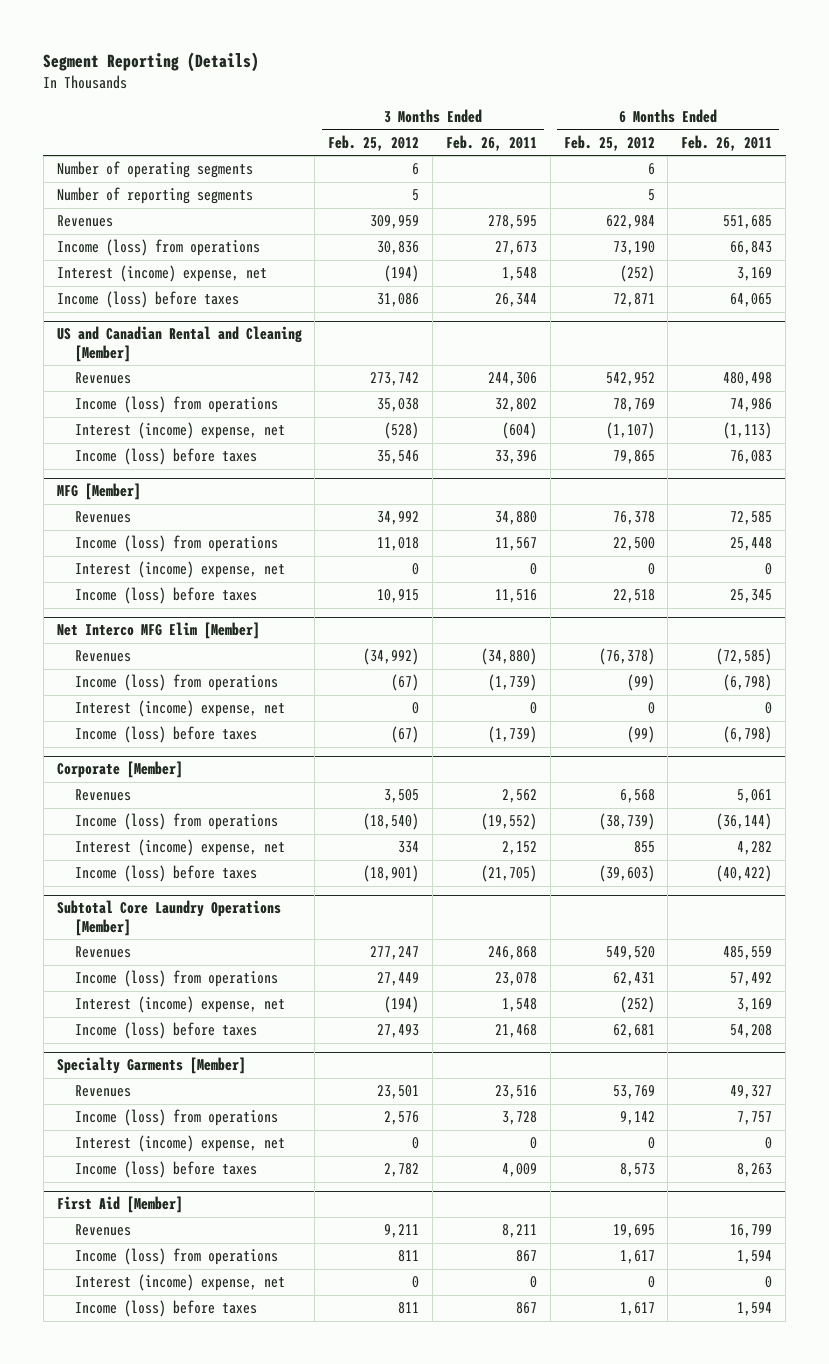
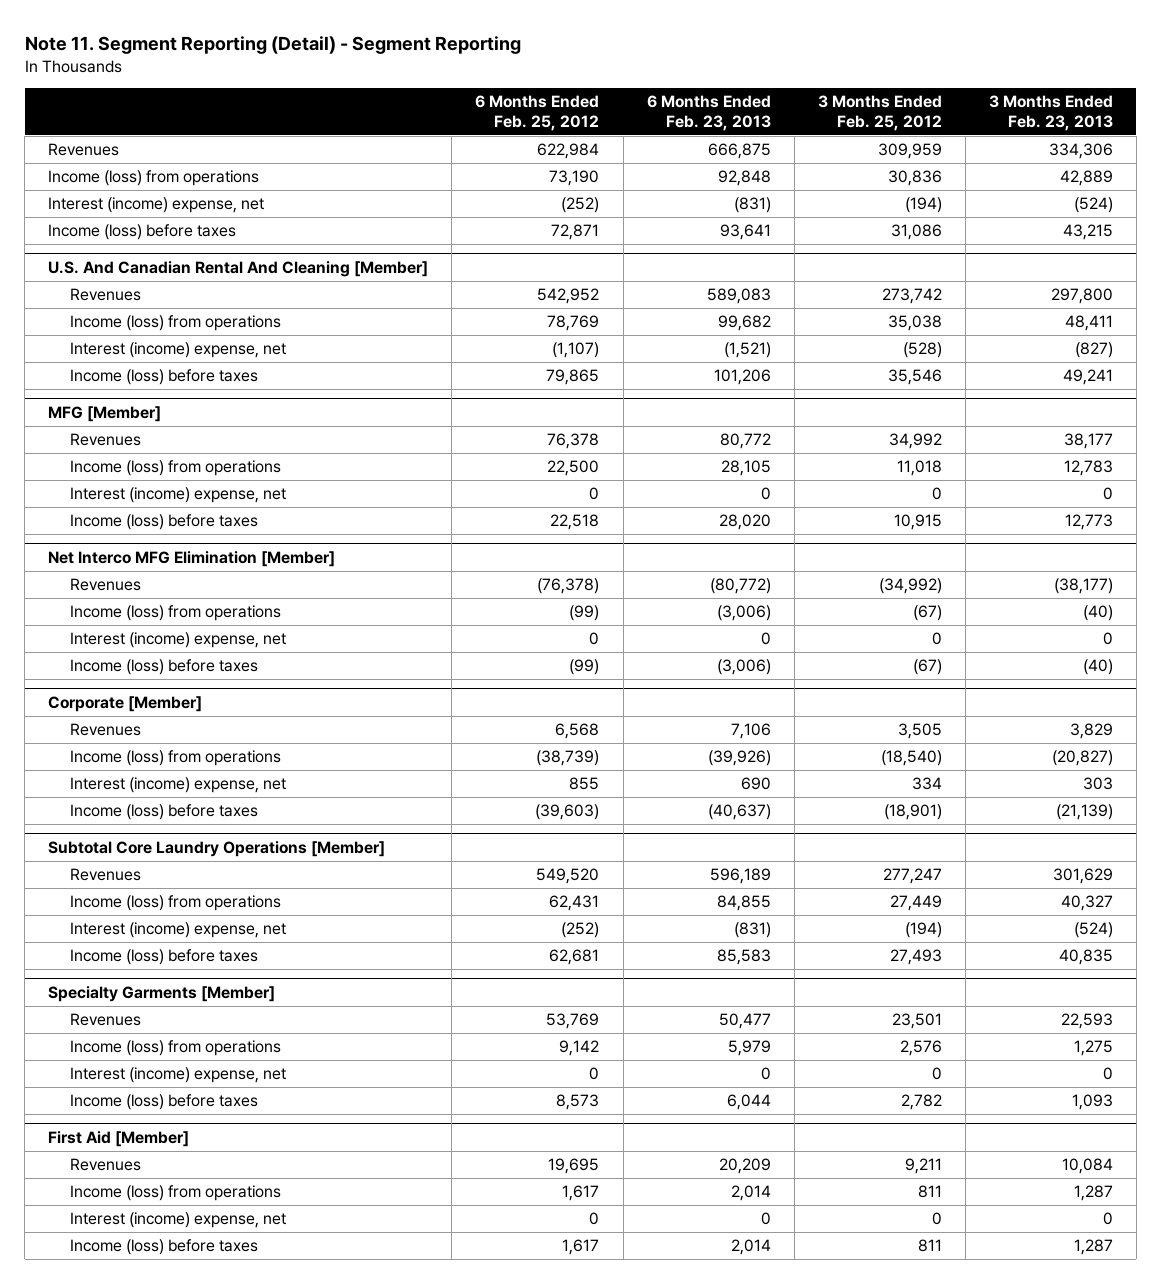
- Segment Reporting (Details)
+ Note 11. Segment Reporting (Detail) - Segment Reporting
- | 3 Months Ended Feb. 25, 2012 | 3 Months Ended Feb. 26, 2011 | 6 Months Ended Feb. 25, 2012 | 6 Months Ended Feb. 26, 2011
+ | 6 Months Ended Feb. 25, 2012 | 6 Months Ended Feb. 23, 2013 | 3 Months Ended Feb. 25, 2012 | 3 Months Ended Feb. 23, 2013
- Number of operating segments | 6 | | 6 |
- Number of reporting segments | 5 | | 5 |
- US and Canadian Rental and Cleaning [Member]
+ U.S. And Canadian Rental And Cleaning [Member]
- Net Interco MFG Elim [Member]
+ Net Interco MFG Elimination [Member]

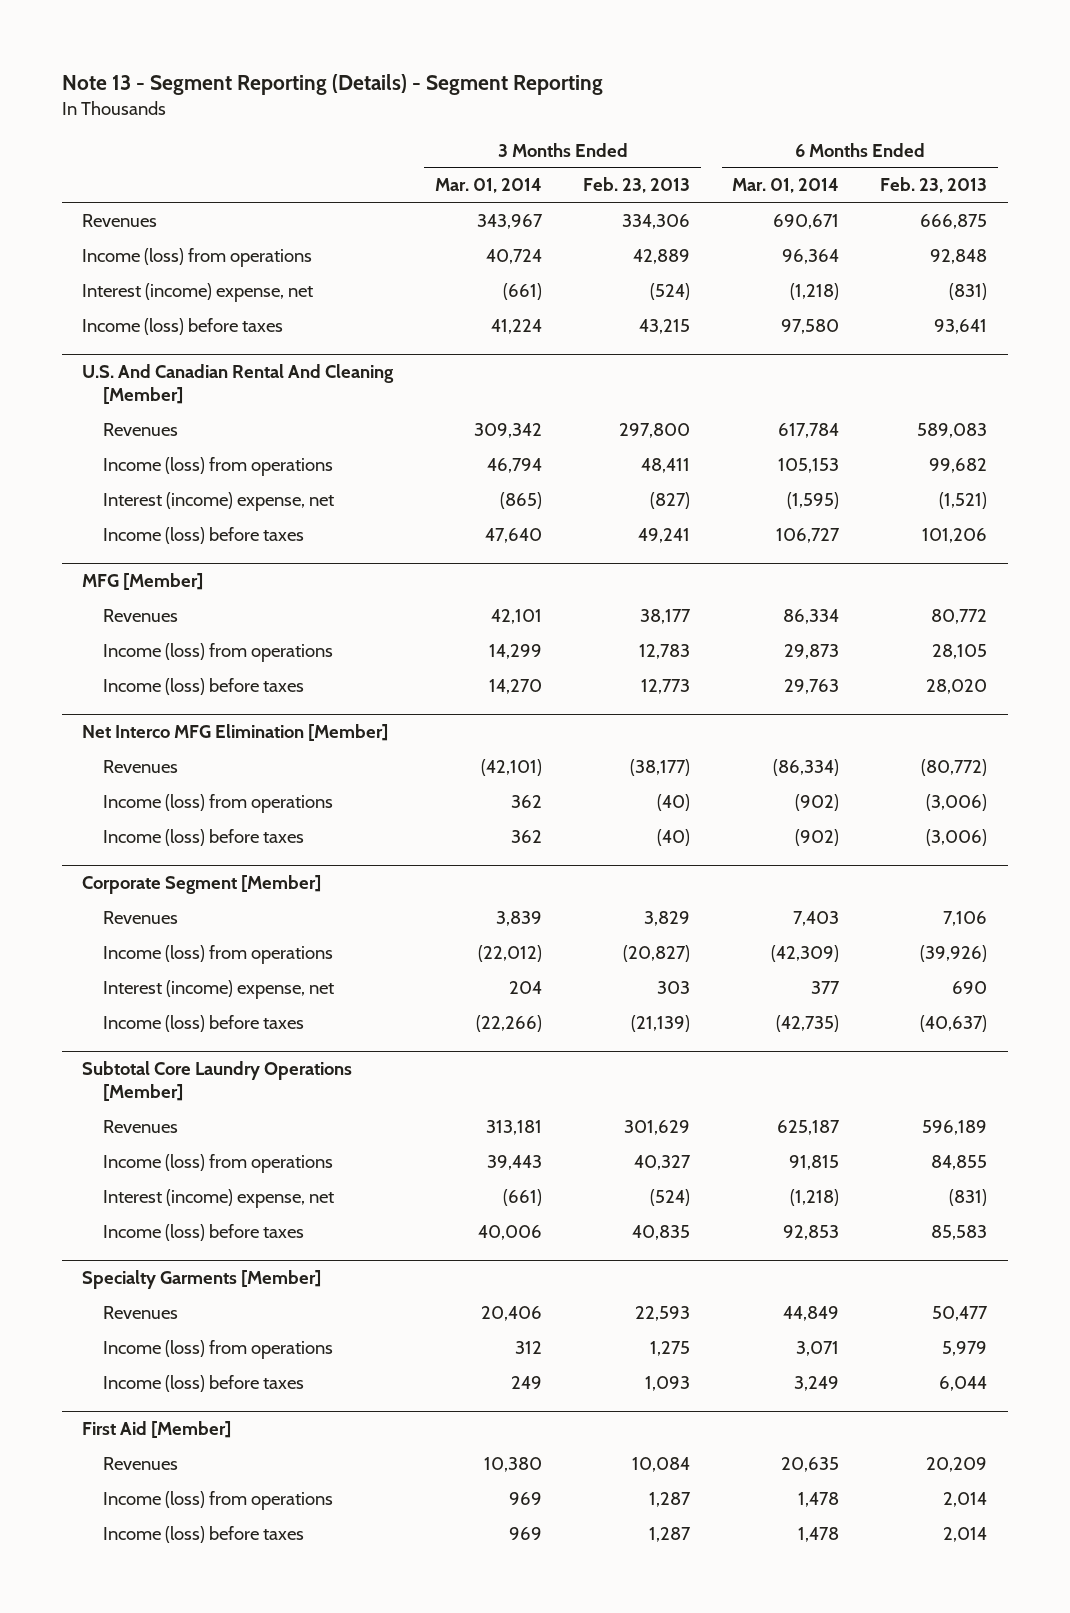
- Note 11. Segment Reporting (Detail) - Segment Reporting
+ Note 13 - Segment Reporting (Details) - Segment Reporting
- | 6 Months Ended Feb. 25, 2012 | 6 Months Ended Feb. 23, 2013 | 3 Months Ended Feb. 25, 2012 | 3 Months Ended Feb. 23, 2013
+ | 3 Months Ended Mar. 01, 2014 | 3 Months Ended Feb. 23, 2013 | 6 Months Ended Mar. 01, 2014 | 6 Months Ended Feb. 23, 2013
@ MFG [Member]
- Interest (income) expense, net | 0 | 0 | 0 | 0
@ Net Interco MFG Elimination [Member]
- Interest (income) expense, net | 0 | 0 | 0 | 0
- Corporate [Member]
+ Corporate Segment [Member]
@ Specialty Garments [Member]
- Interest (income) expense, net | 0 | 0 | 0 | 0
@ First Aid [Member]
- Interest (income) expense, net | 0 | 0 | 0 | 0

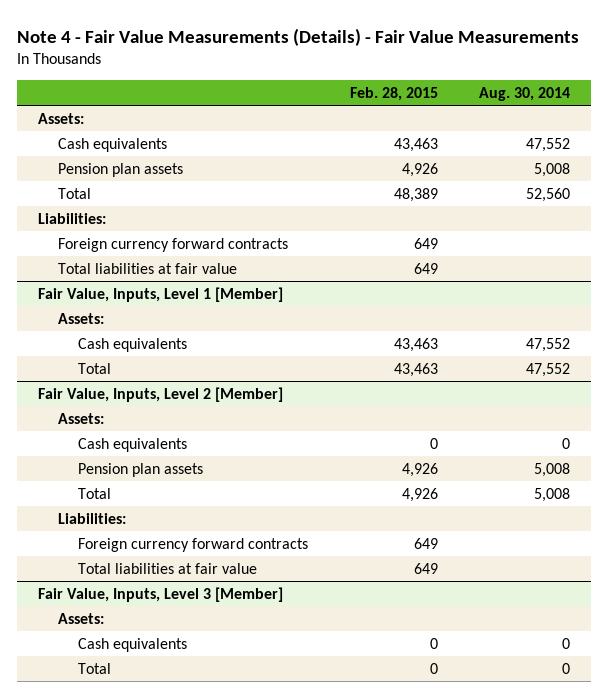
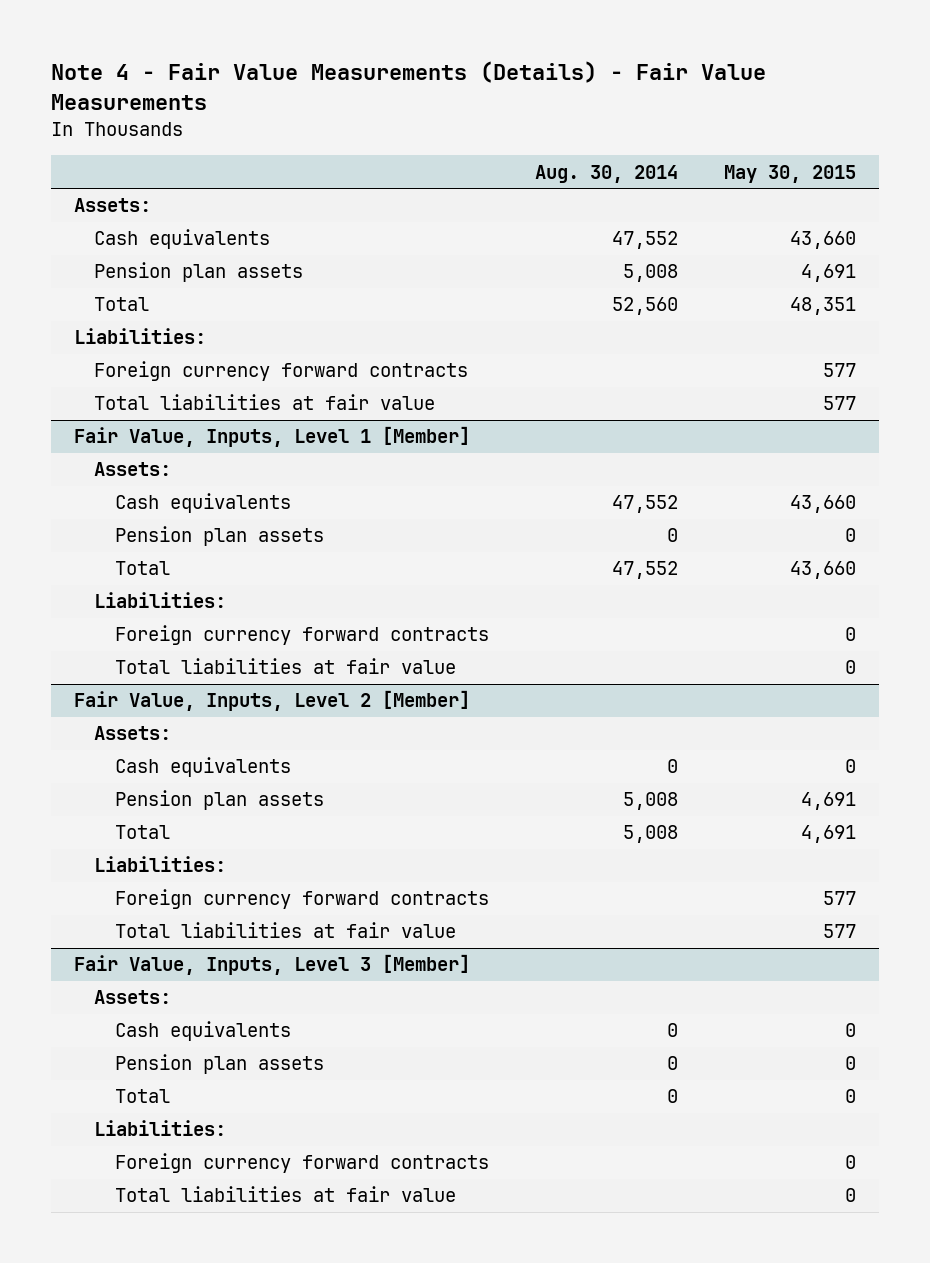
- | Feb. 28, 2015 | Aug. 30, 2014
+ | Aug. 30, 2014 | May 30, 2015
@ Fair Value, Inputs, Level 1 [Member]
+ Pension plan assets | 0 | 0
+ Liabilities:
+ Foreign currency forward contracts | | 0
+ Total liabilities at fair value | | 0
@ Fair Value, Inputs, Level 3 [Member]
+ Pension plan assets | 0 | 0
+ Liabilities:
+ Foreign currency forward contracts | | 0
+ Total liabilities at fair value | | 0

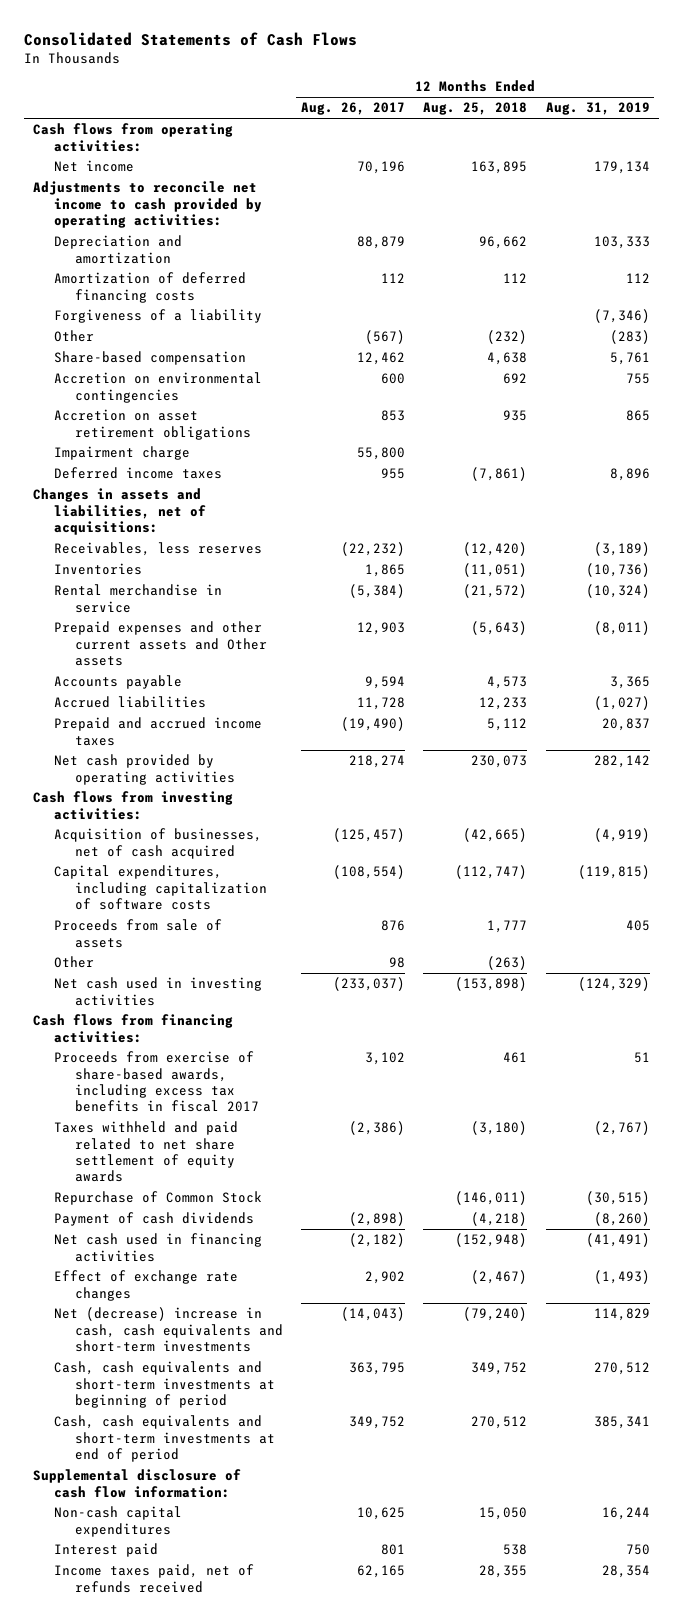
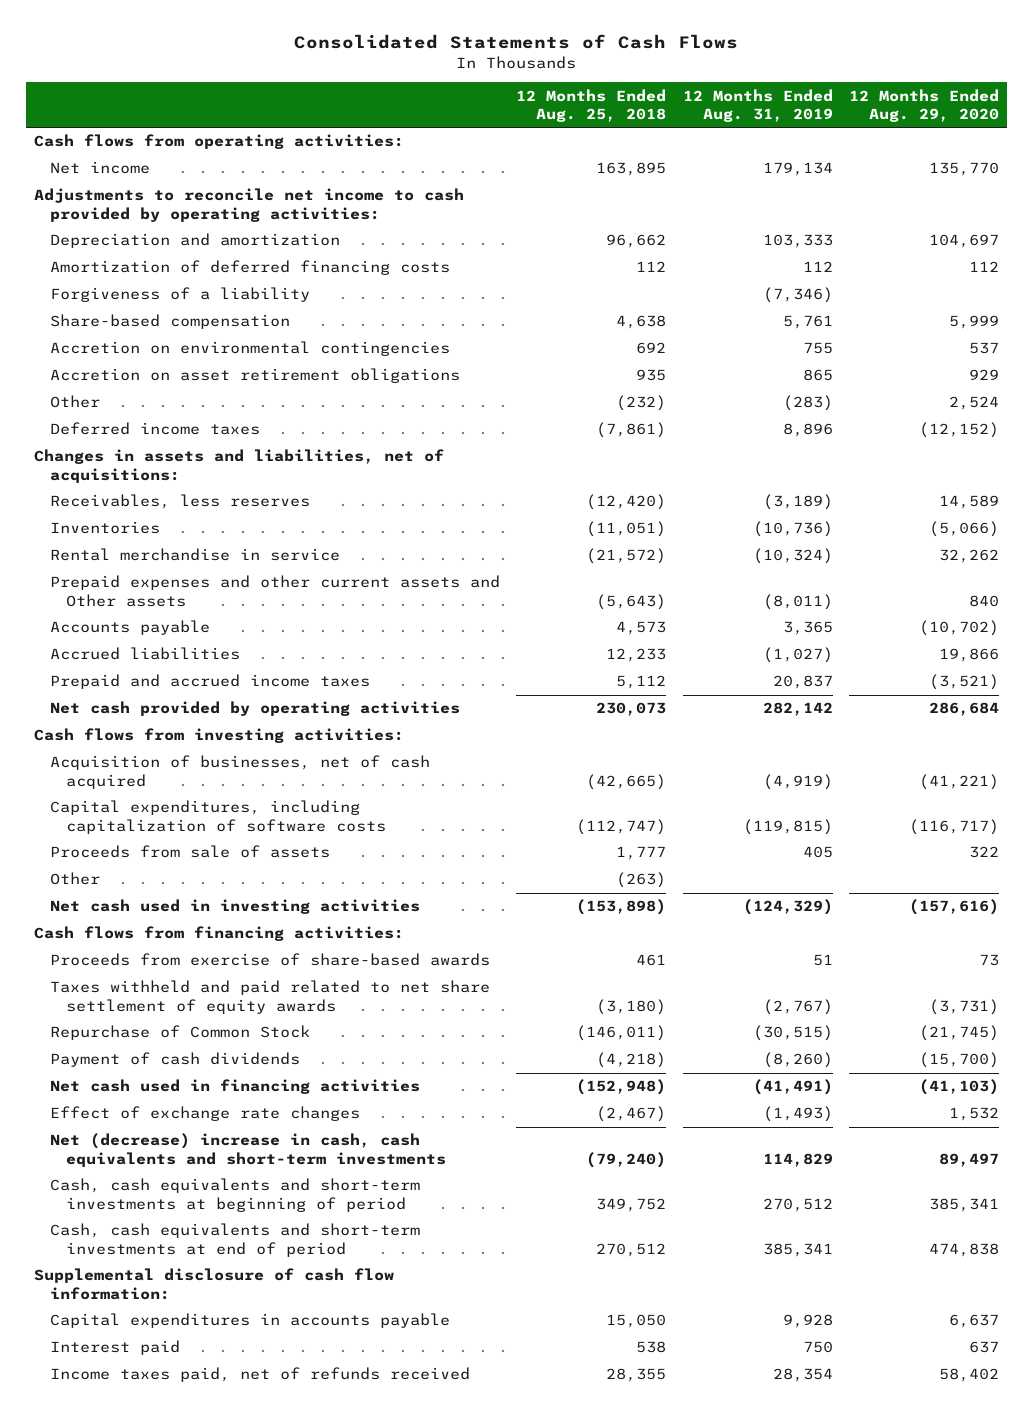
- | 12 Months Ended Aug. 26, 2017 | 12 Months Ended Aug. 25, 2018 | 12 Months Ended Aug. 31, 2019
+ | 12 Months Ended Aug. 25, 2018 | 12 Months Ended Aug. 31, 2019 | 12 Months Ended Aug. 29, 2020
- Impairment charge | 55,800 | |
moved down: Other | (232) | (283) | 2,524
- Proceeds from exercise of share-based awards, including excess tax benefits in fiscal 2017 | 3,102 | 461 | 51
+ Proceeds from exercise of share-based awards | 461 | 51 | 73
- Non-cash capital expenditures | 10,625 | 15,050 | 16,244
+ Capital expenditures in accounts payable | 15,050 | 9,928 | 6,637

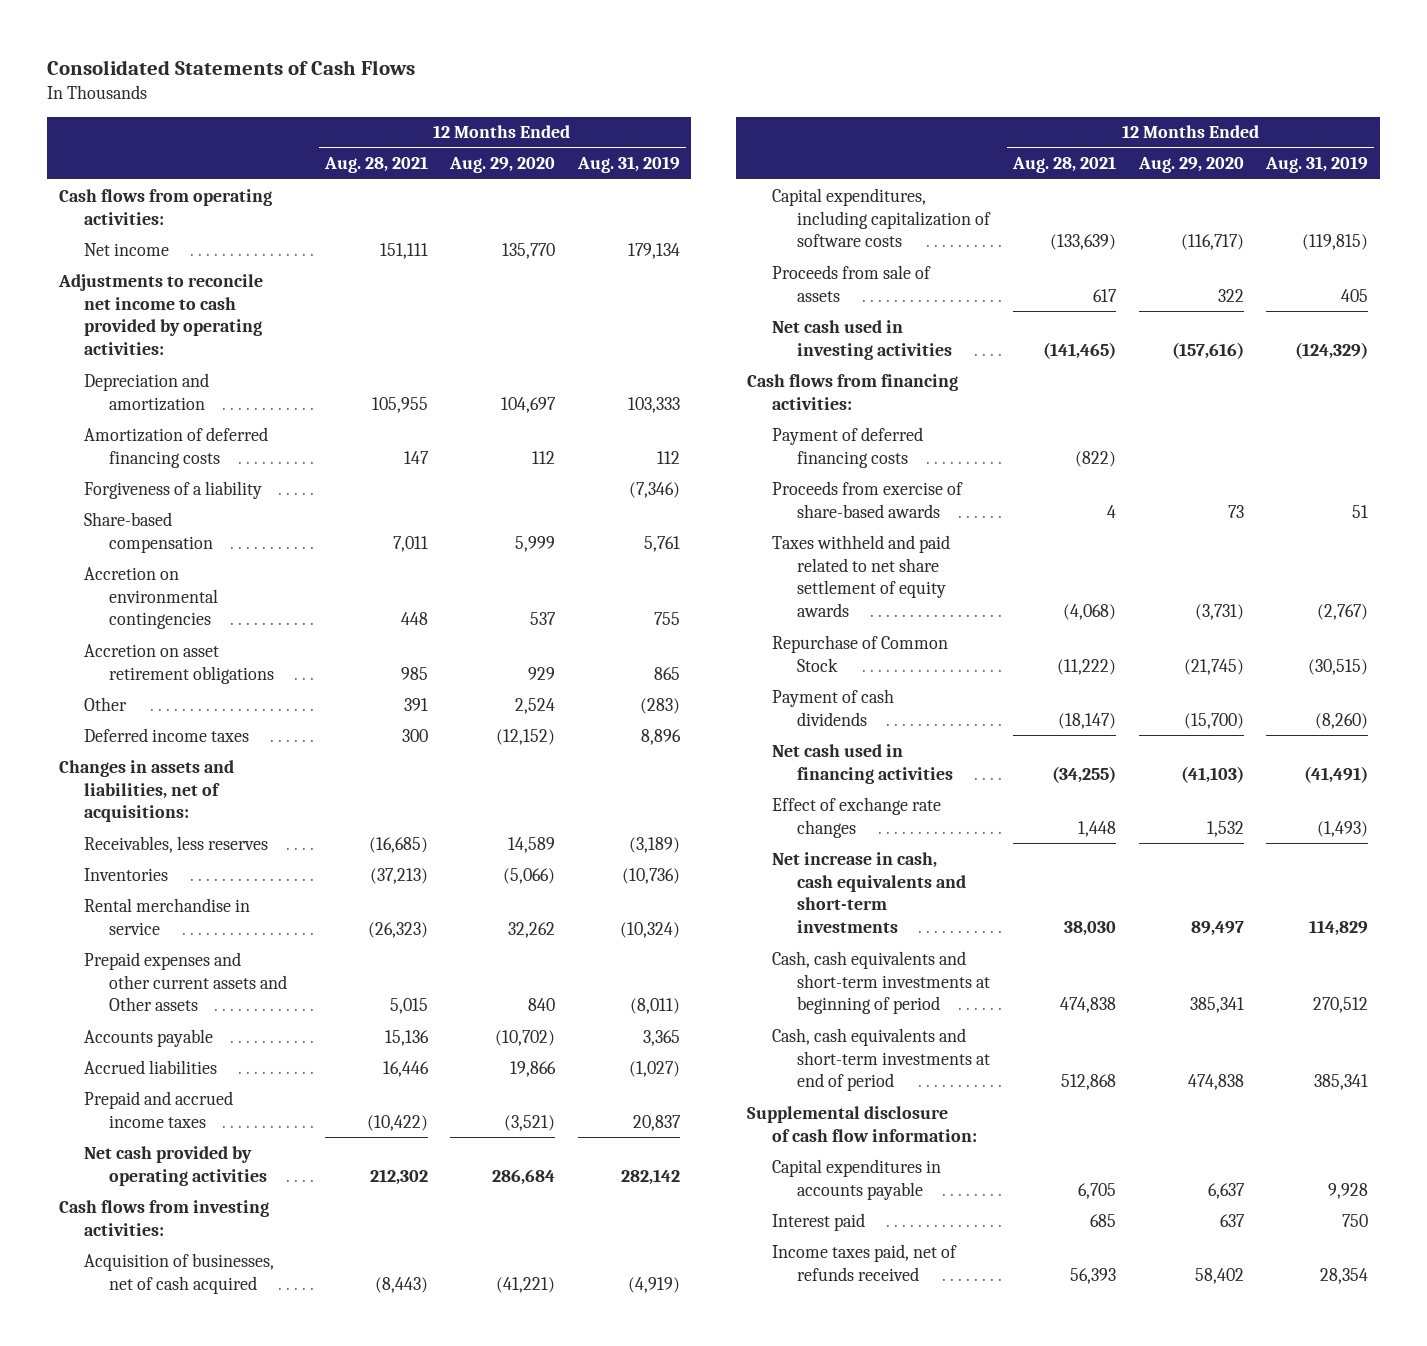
- | 12 Months Ended Aug. 25, 2018 | 12 Months Ended Aug. 31, 2019 | 12 Months Ended Aug. 29, 2020
+ | 12 Months Ended Aug. 28, 2021 | 12 Months Ended Aug. 29, 2020 | 12 Months Ended Aug. 31, 2019
- Other | (263) | |
+ Payment of deferred financing costs | (822) | |
- Net (decrease) increase in cash, cash equivalents and short-term investments | (79,240) | 114,829 | 89,497
+ Net increase in cash, cash equivalents and short-term investments | 38,030 | 89,497 | 114,829

